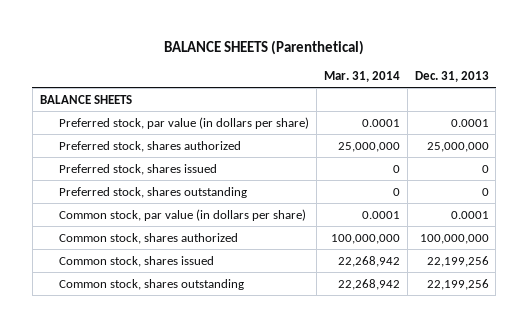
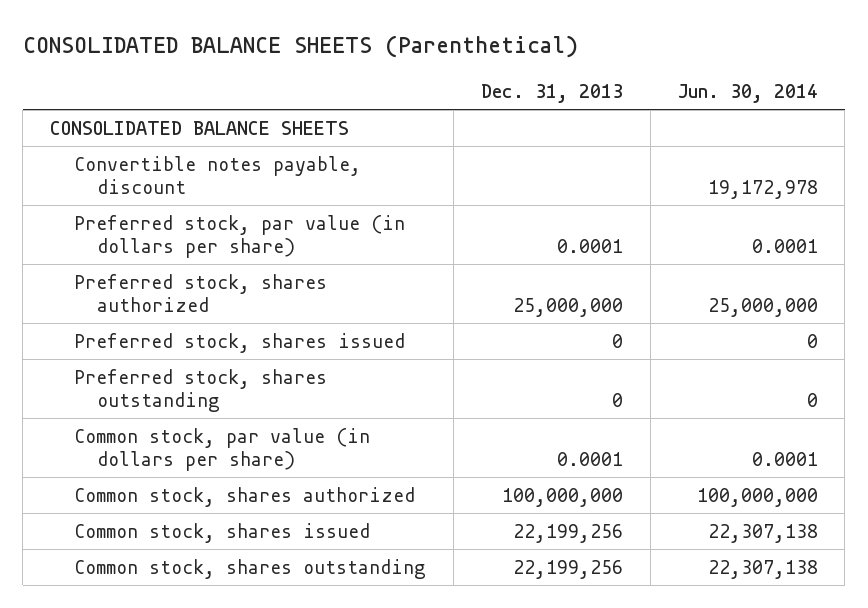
- BALANCE SHEETS (Parenthetical)
+ CONSOLIDATED BALANCE SHEETS (Parenthetical)
- | Mar. 31, 2014 | Dec. 31, 2013
+ | Dec. 31, 2013 | Jun. 30, 2014
- BALANCE SHEETS
+ CONSOLIDATED BALANCE SHEETS
+ Convertible notes payable, discount | | 19,172,978

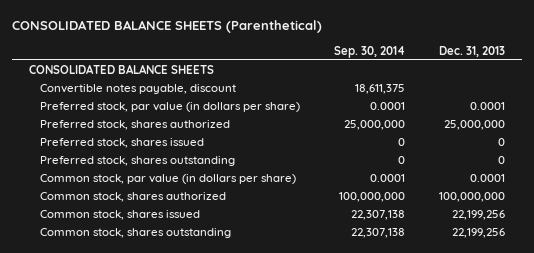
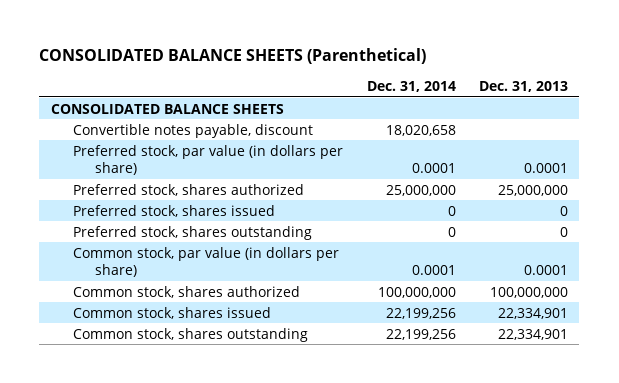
- | Sep. 30, 2014 | Dec. 31, 2013
+ | Dec. 31, 2014 | Dec. 31, 2013
- Common stock, shares issued | 22,307,138 | 22,199,256
- Common stock, shares outstanding | 22,307,138 | 22,199,256
+ Common stock, shares issued | 22,199,256 | 22,334,901
+ Common stock, shares outstanding | 22,199,256 | 22,334,901

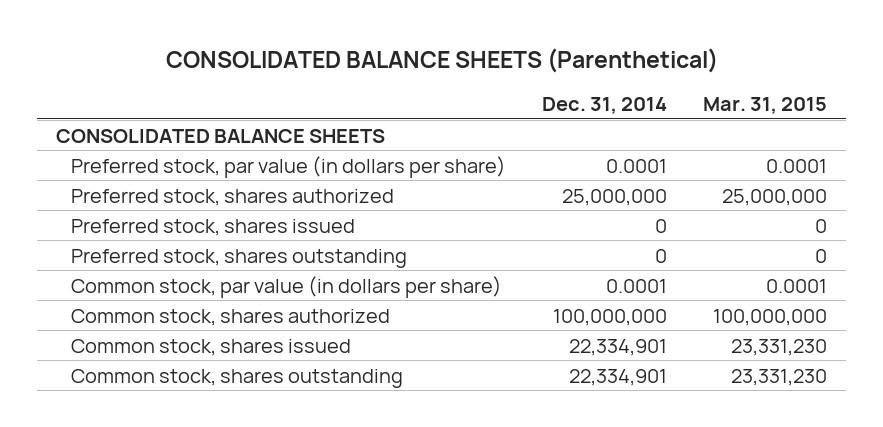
- | Dec. 31, 2014 | Dec. 31, 2013
+ | Dec. 31, 2014 | Mar. 31, 2015
- Convertible notes payable, discount | 18,020,658 |
- Common stock, shares issued | 22,199,256 | 22,334,901
- Common stock, shares outstanding | 22,199,256 | 22,334,901
+ Common stock, shares issued | 22,334,901 | 23,331,230
+ Common stock, shares outstanding | 22,334,901 | 23,331,230

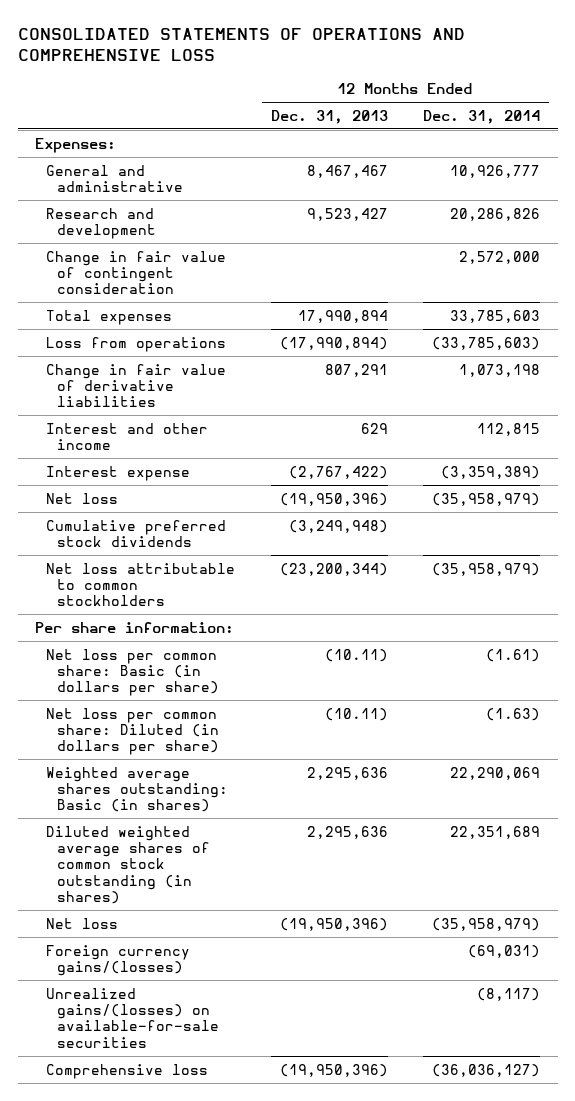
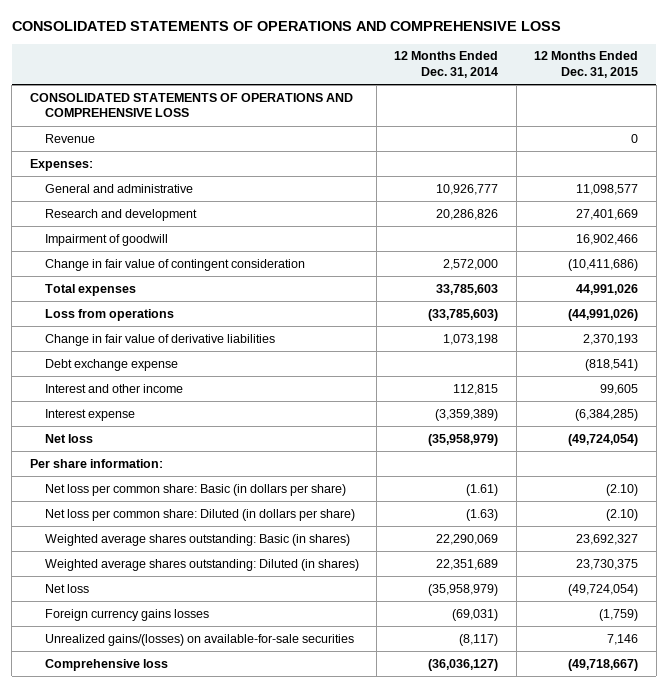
- | 12 Months Ended Dec. 31, 2013 | 12 Months Ended Dec. 31, 2014
+ | 12 Months Ended Dec. 31, 2014 | 12 Months Ended Dec. 31, 2015
+ CONSOLIDATED STATEMENTS OF OPERATIONS AND COMPREHENSIVE LOSS
+ Revenue | | 0
+ Impairment of goodwill | | 16,902,466
+ Debt exchange expense | | (818,541)
- Cumulative preferred stock dividends | (3,249,948) |
- Net loss attributable to common stockholders | (23,200,344) | (35,958,979)
- Diluted weighted average shares of common stock outstanding (in shares) | 2,295,636 | 22,351,689
+ Weighted average shares outstanding: Diluted (in shares) | 22,351,689 | 23,730,375
- Foreign currency gains/(losses) | | (69,031)
+ Foreign currency gains losses | (69,031) | (1,759)

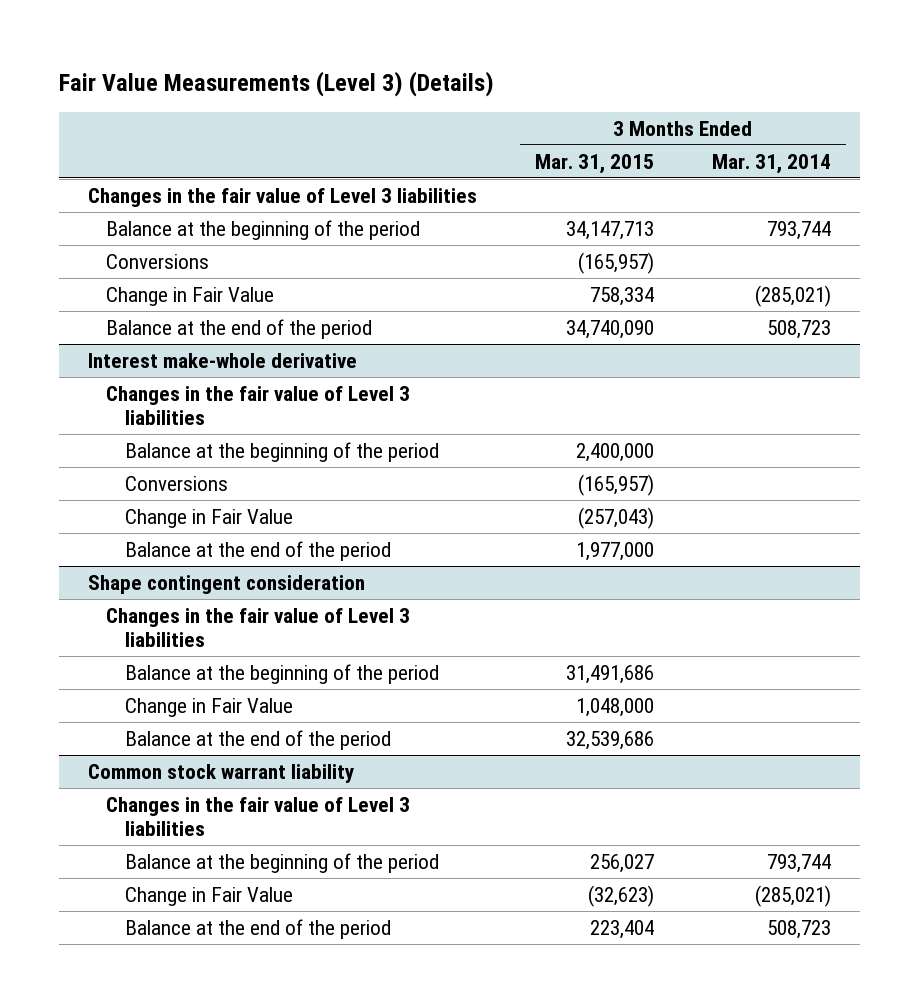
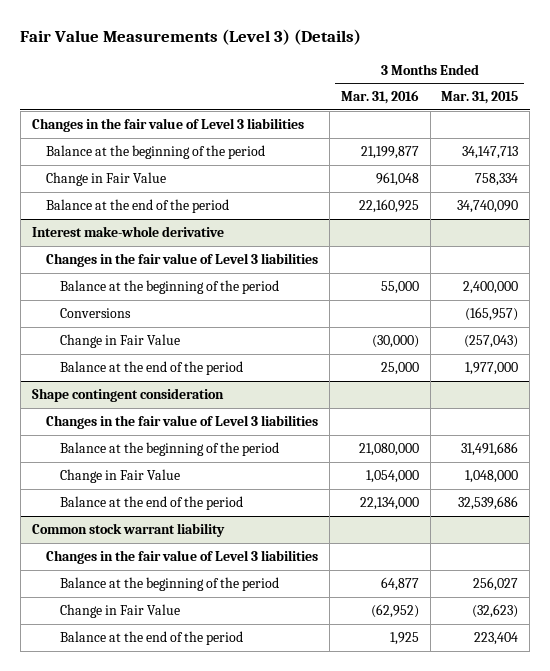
- | 3 Months Ended Mar. 31, 2015 | 3 Months Ended Mar. 31, 2014
+ | 3 Months Ended Mar. 31, 2016 | 3 Months Ended Mar. 31, 2015
- Conversions | (165,957) |

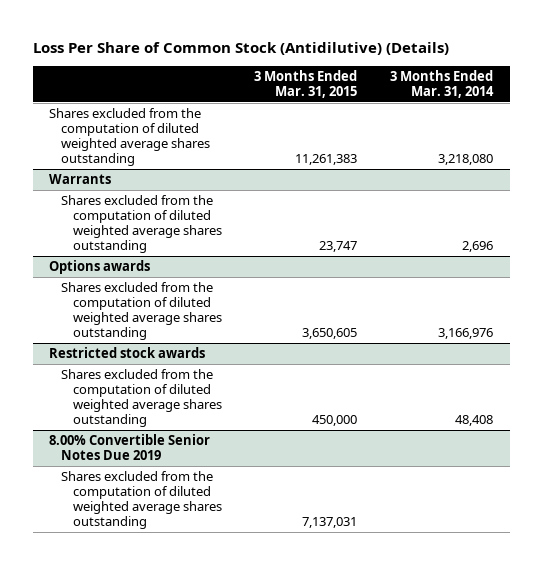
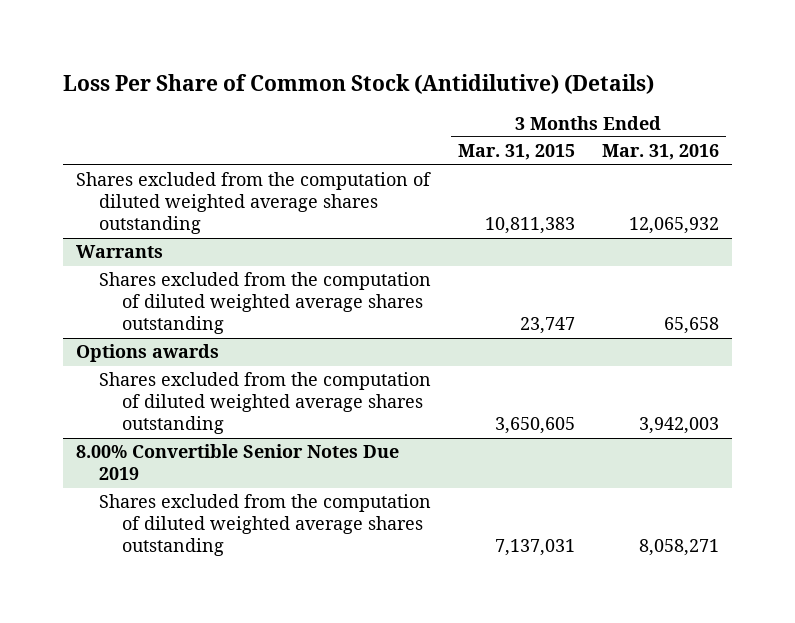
- | 3 Months Ended Mar. 31, 2015 | 3 Months Ended Mar. 31, 2014
+ | 3 Months Ended Mar. 31, 2015 | 3 Months Ended Mar. 31, 2016
- Shares excluded from the computation of diluted weighted average shares outstanding | 11,261,383 | 3,218,080
+ Shares excluded from the computation of diluted weighted average shares outstanding | 10,811,383 | 12,065,932
- Restricted stock awards
- Shares excluded from the computation of diluted weighted average shares outstanding | 450,000 | 48,408

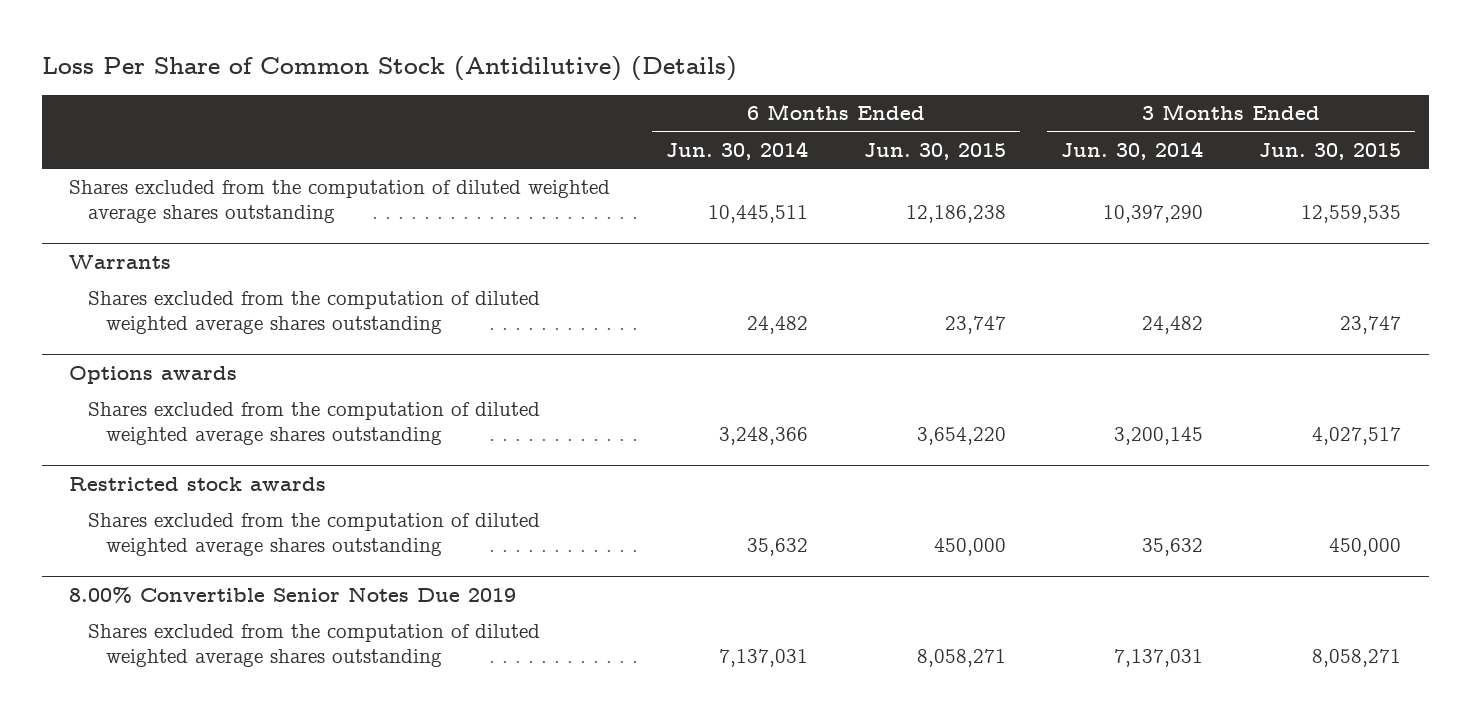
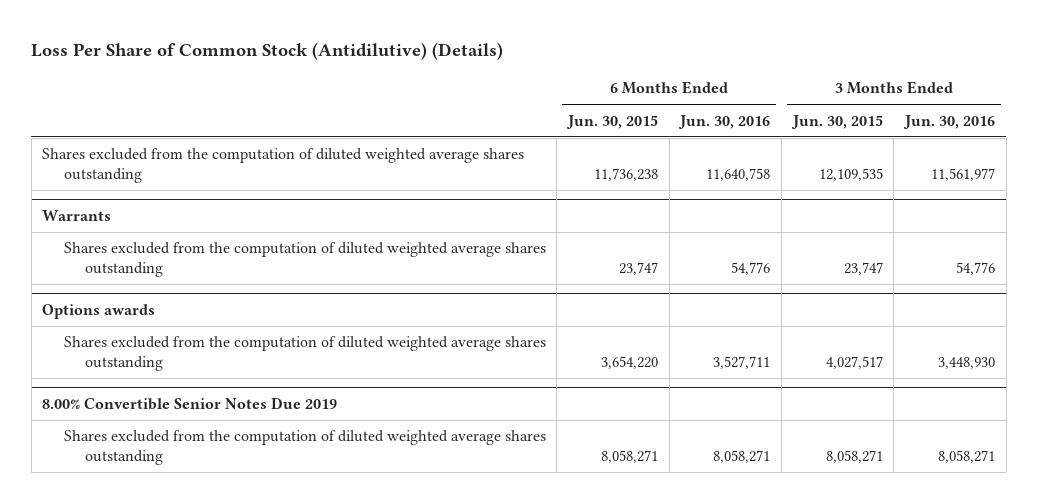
- | 6 Months Ended Jun. 30, 2014 | 6 Months Ended Jun. 30, 2015 | 3 Months Ended Jun. 30, 2014 | 3 Months Ended Jun. 30, 2015
+ | 6 Months Ended Jun. 30, 2015 | 6 Months Ended Jun. 30, 2016 | 3 Months Ended Jun. 30, 2015 | 3 Months Ended Jun. 30, 2016
- Shares excluded from the computation of diluted weighted average shares outstanding | 10,445,511 | 12,186,238 | 10,397,290 | 12,559,535
+ Shares excluded from the computation of diluted weighted average shares outstanding | 11,736,238 | 11,640,758 | 12,109,535 | 11,561,977
- Restricted stock awards
- Shares excluded from the computation of diluted weighted average shares outstanding | 35,632 | 450,000 | 35,632 | 450,000

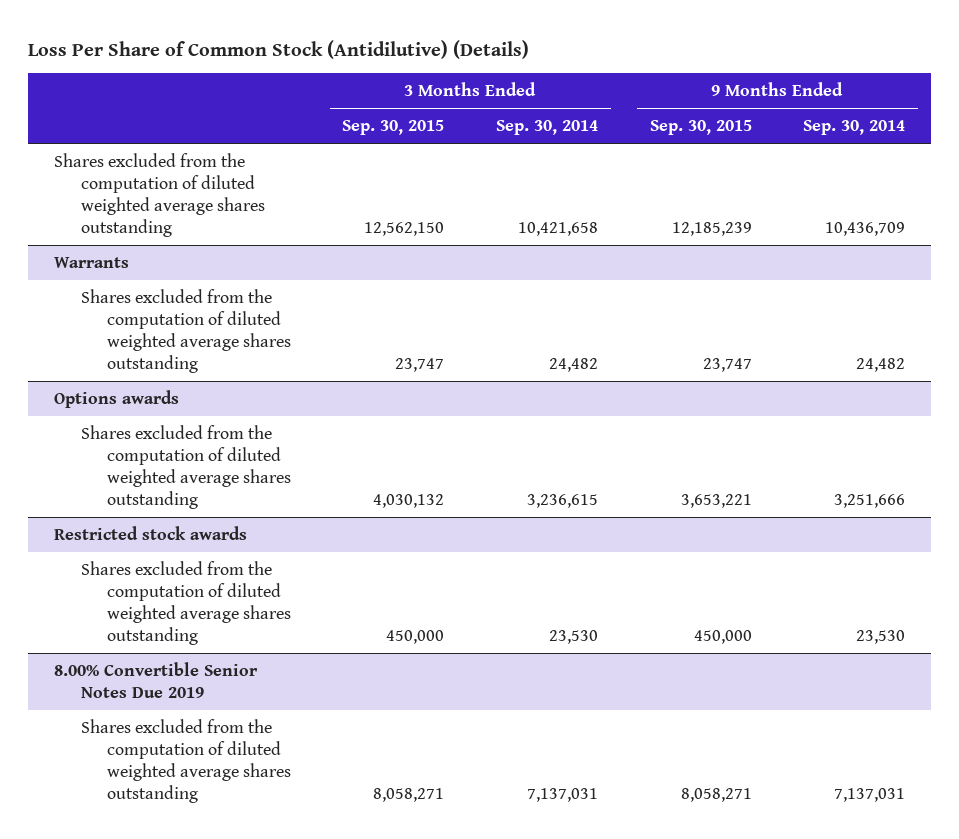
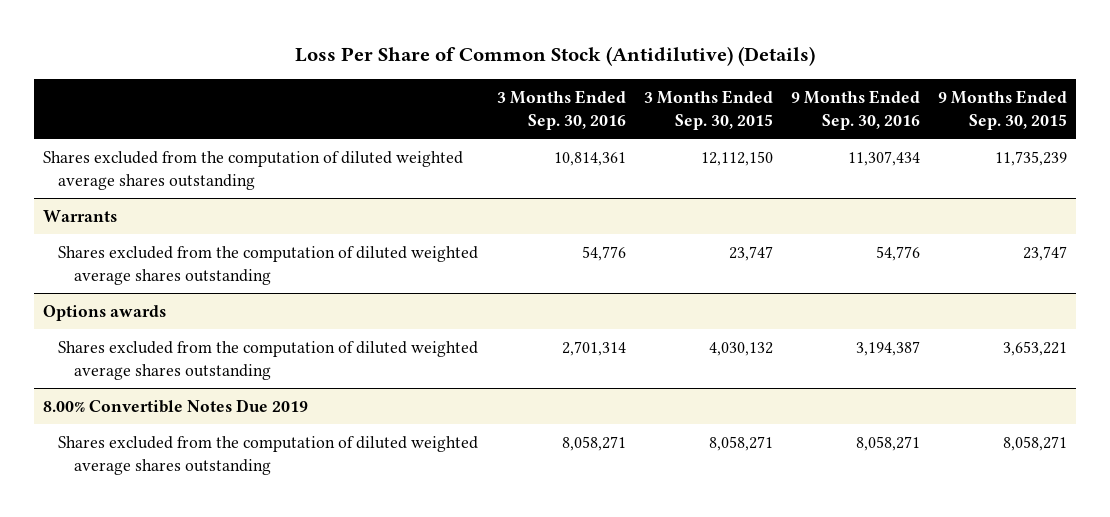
- | 3 Months Ended Sep. 30, 2015 | 3 Months Ended Sep. 30, 2014 | 9 Months Ended Sep. 30, 2015 | 9 Months Ended Sep. 30, 2014
+ | 3 Months Ended Sep. 30, 2016 | 3 Months Ended Sep. 30, 2015 | 9 Months Ended Sep. 30, 2016 | 9 Months Ended Sep. 30, 2015
- Shares excluded from the computation of diluted weighted average shares outstanding | 12,562,150 | 10,421,658 | 12,185,239 | 10,436,709
+ Shares excluded from the computation of diluted weighted average shares outstanding | 10,814,361 | 12,112,150 | 11,307,434 | 11,735,239
- Restricted stock awards
- Shares excluded from the computation of diluted weighted average shares outstanding | 450,000 | 23,530 | 450,000 | 23,530
- 8.00% Convertible Senior Notes Due 2019
+ 8.00% Convertible Notes Due 2019

